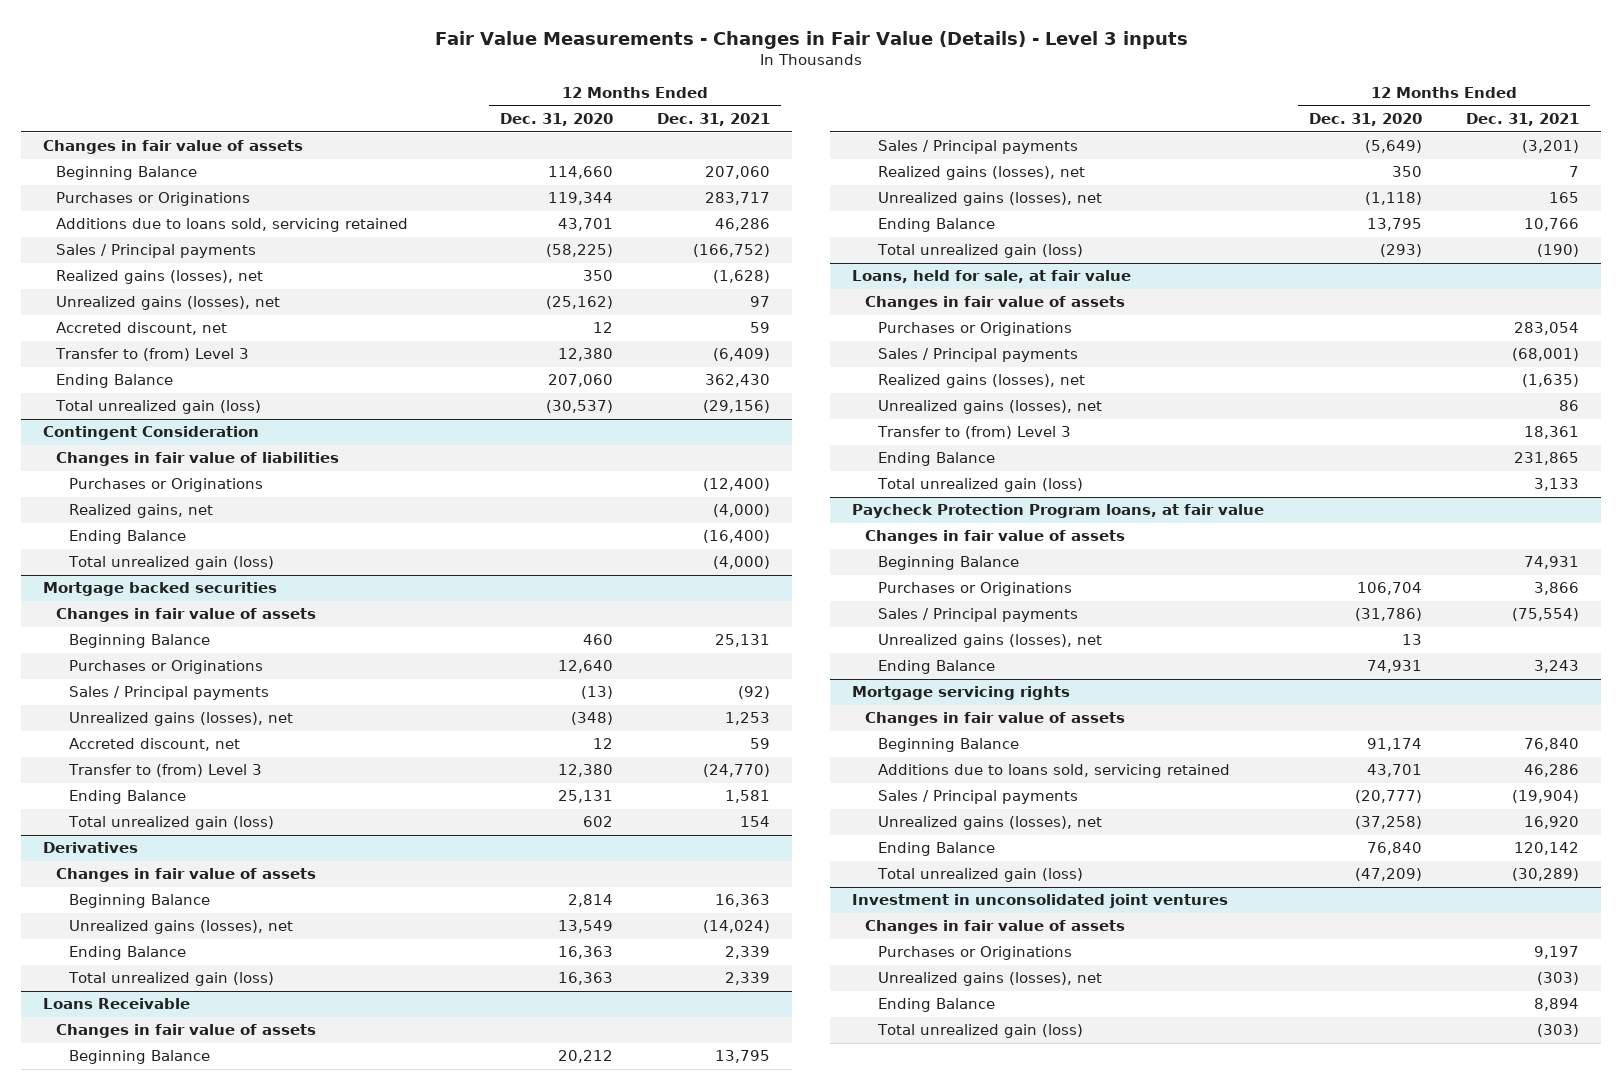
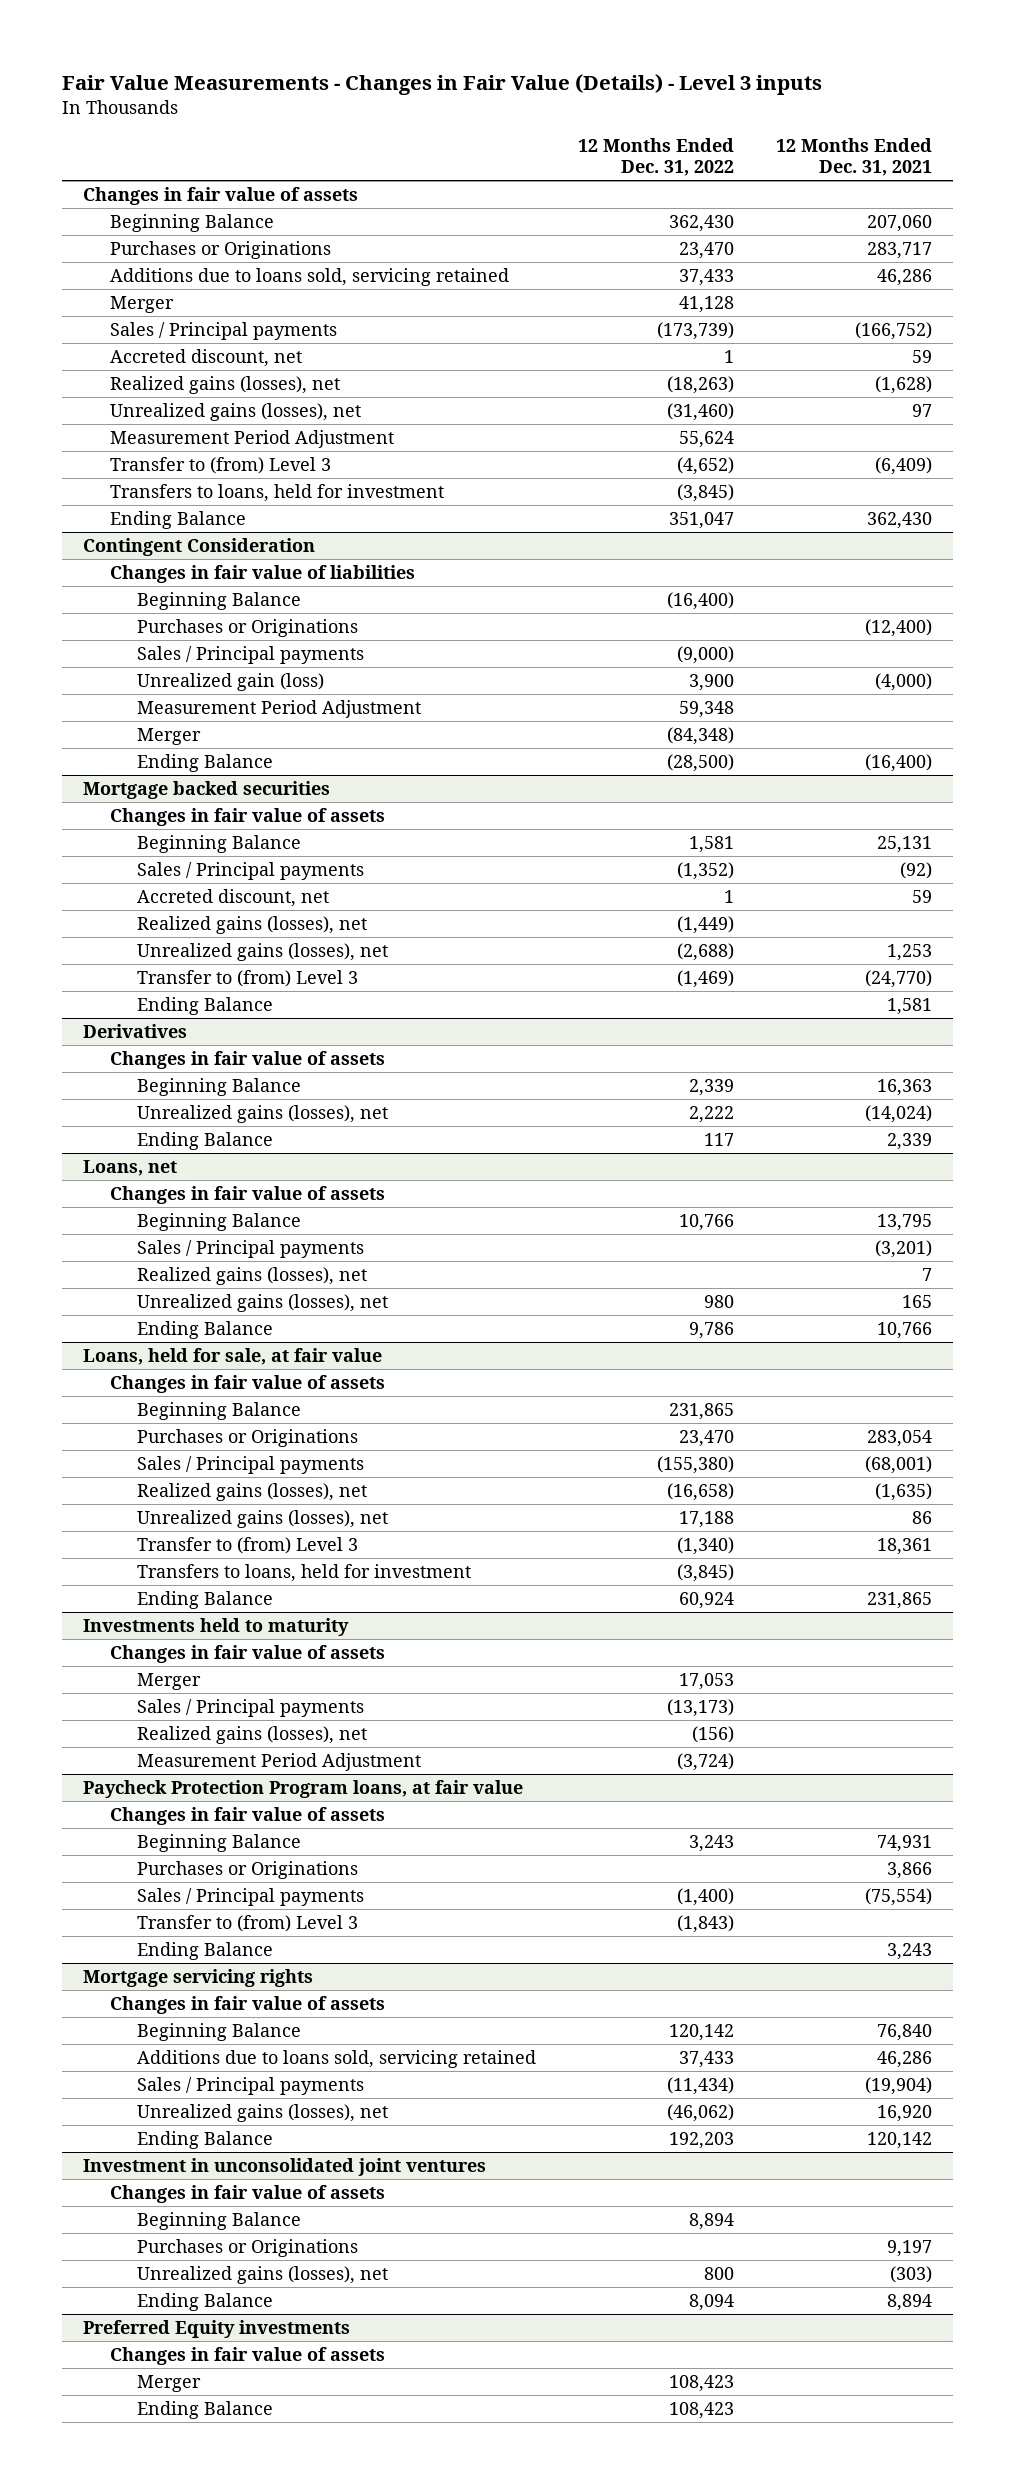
- | 12 Months Ended Dec. 31, 2020 | 12 Months Ended Dec. 31, 2021
+ | 12 Months Ended Dec. 31, 2022 | 12 Months Ended Dec. 31, 2021
+ Merger | 41,128 |
moved up: Accreted discount, net | 1 | 59
+ Measurement Period Adjustment | 55,624 |
+ Transfers to loans, held for investment | (3,845) |
- Total unrealized gain (loss) | (30,537) | (29,156)
@ Contingent Consideration
+ Beginning Balance | (16,400) |
- Realized gains, net | | (4,000)
+ Sales / Principal payments | (9,000) |
+ Unrealized gain (loss) | 3,900 | (4,000)
+ Measurement Period Adjustment | 59,348 |
+ Merger | (84,348) |
- Total unrealized gain (loss) | | (4,000)
@ Mortgage backed securities
- Purchases or Originations | 12,640 |
+ Realized gains (losses), net | (1,449) |
moved down: Unrealized gains (losses), net | (2,688) | 1,253
- Total unrealized gain (loss) | 602 | 154
@ Derivatives
- Total unrealized gain (loss) | 16,363 | 2,339
- Loans Receivable
+ Loans, net
- Total unrealized gain (loss) | (293) | (190)
@ Loans, held for sale, at fair value
+ Beginning Balance | 231,865 |
+ Transfers to loans, held for investment | (3,845) |
- Total unrealized gain (loss) | | 3,133
+ Investments held to maturity
+ Changes in fair value of assets
+ Merger | 17,053 |
+ Sales / Principal payments | (13,173) |
+ Realized gains (losses), net | (156) |
+ Measurement Period Adjustment | (3,724) |
@ Paycheck Protection Program loans, at fair value
- Unrealized gains (losses), net | 13 |
+ Transfer to (from) Level 3 | (1,843) |
@ Mortgage servicing rights
- Total unrealized gain (loss) | (47,209) | (30,289)
@ Investment in unconsolidated joint ventures
+ Beginning Balance | 8,894 |
- Total unrealized gain (loss) | | (303)
+ Preferred Equity investments
+ Changes in fair value of assets
+ Merger | 108,423 |
+ Ending Balance | 108,423 |

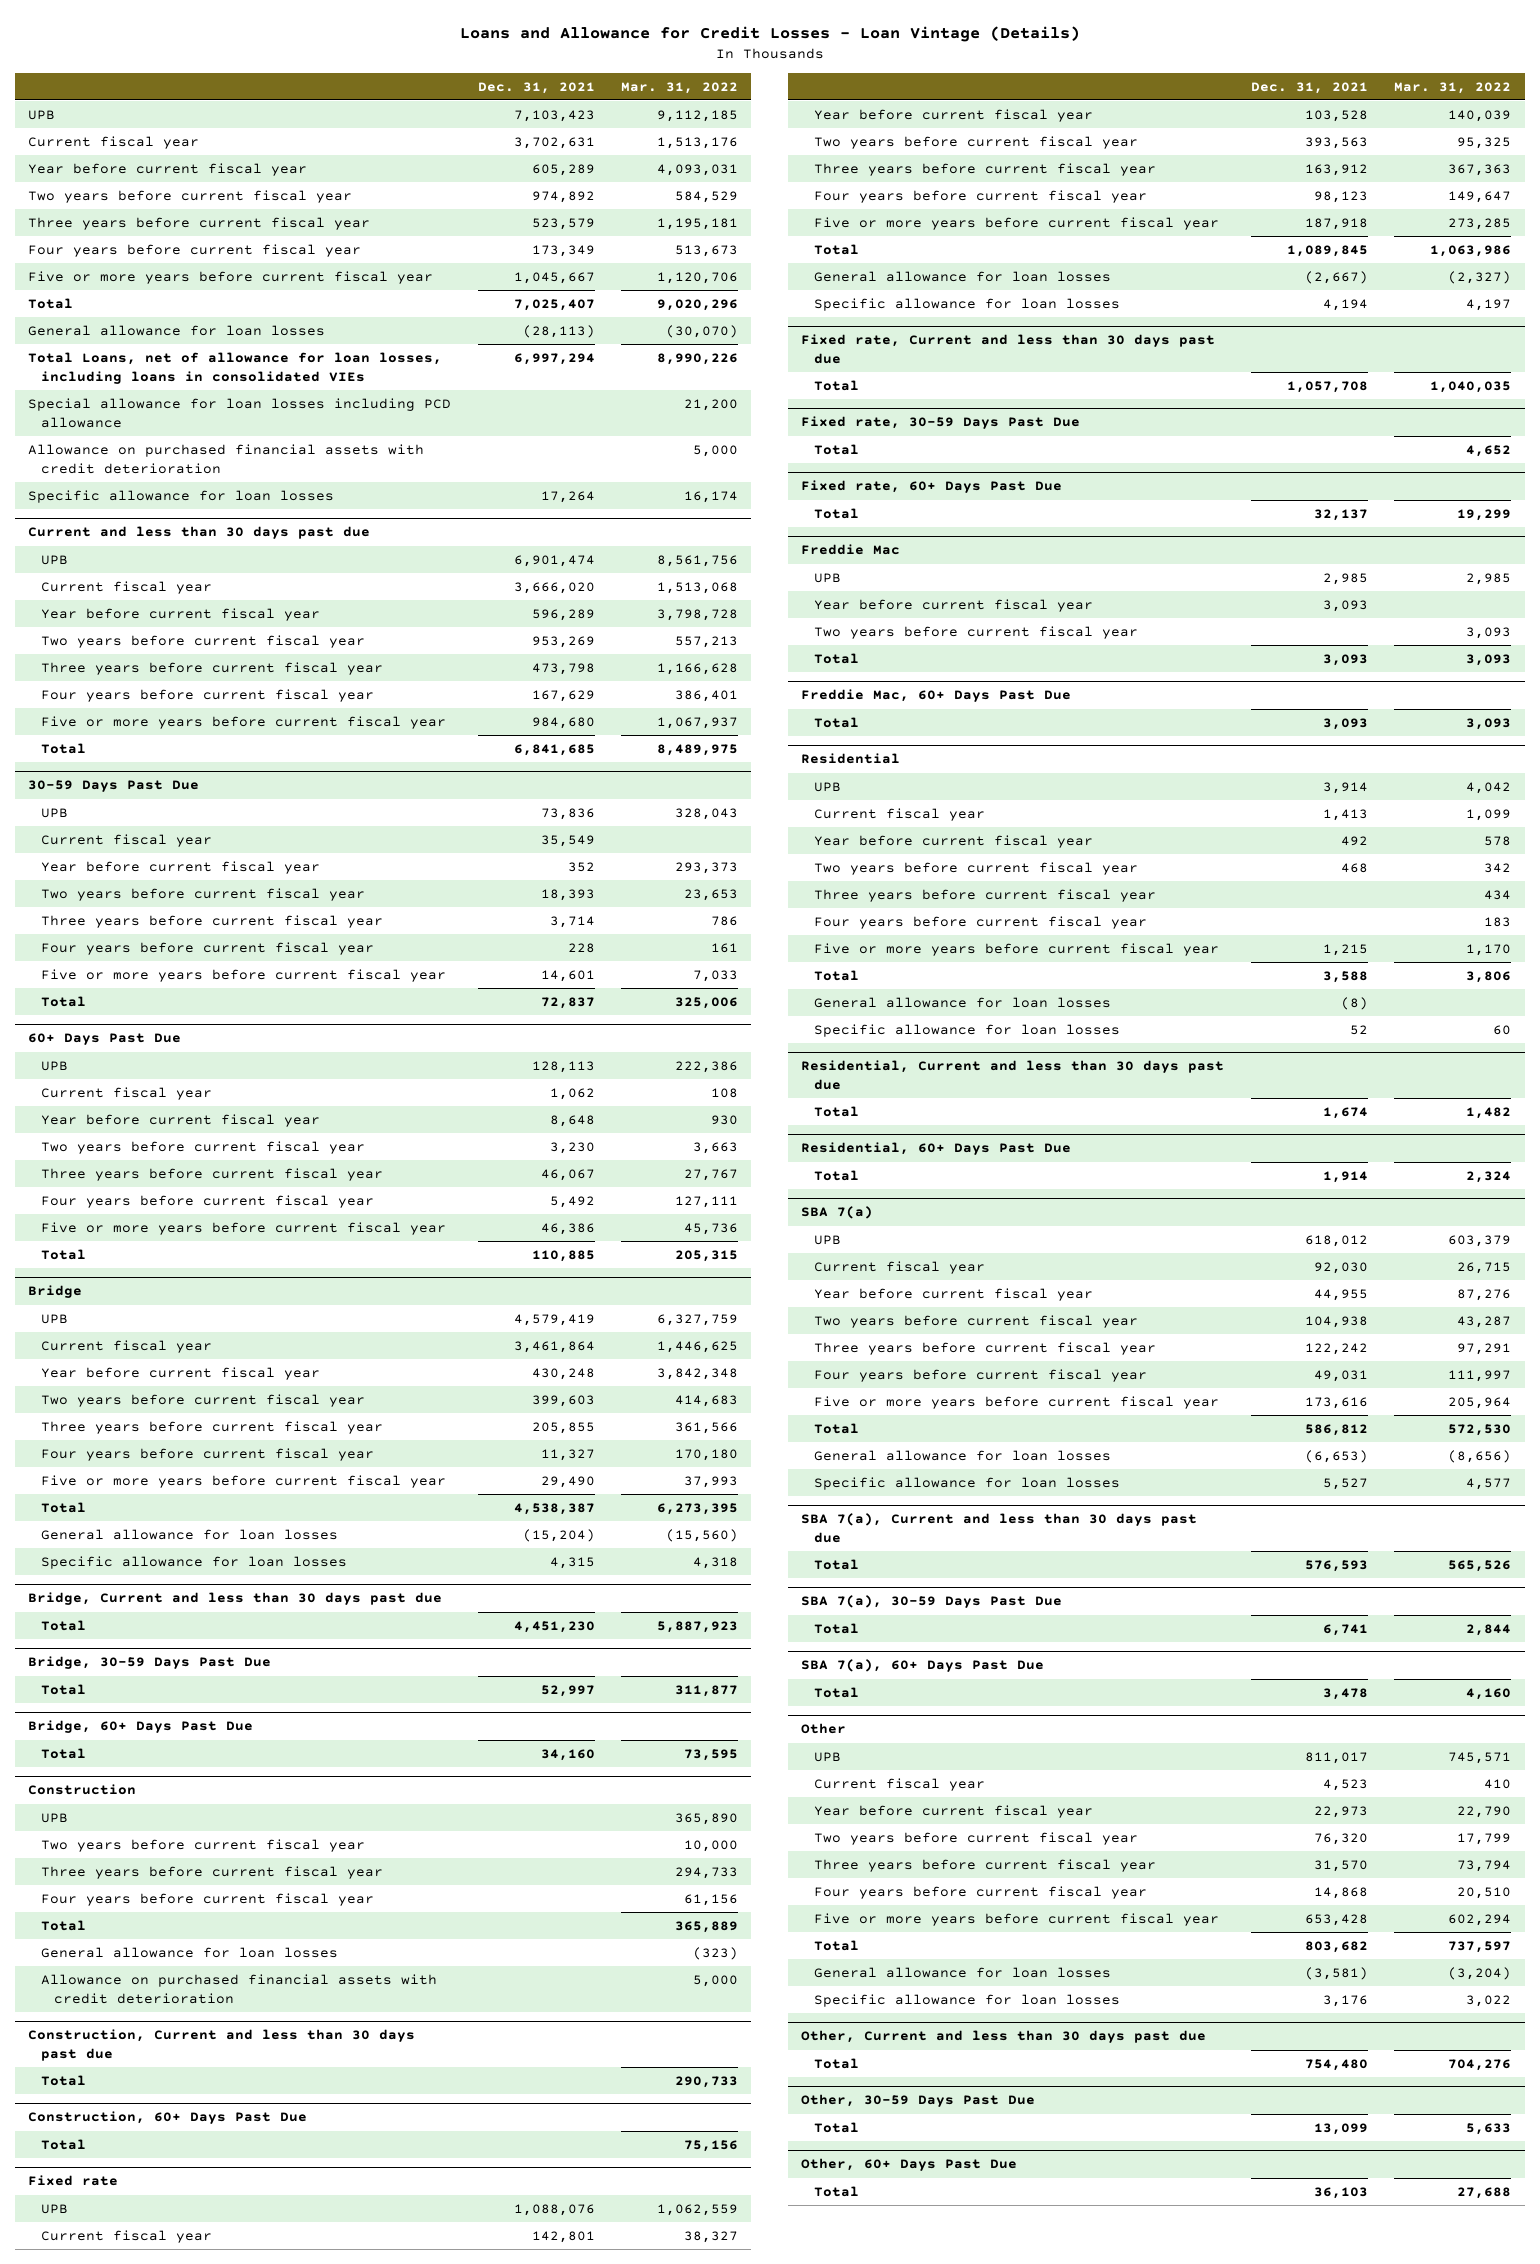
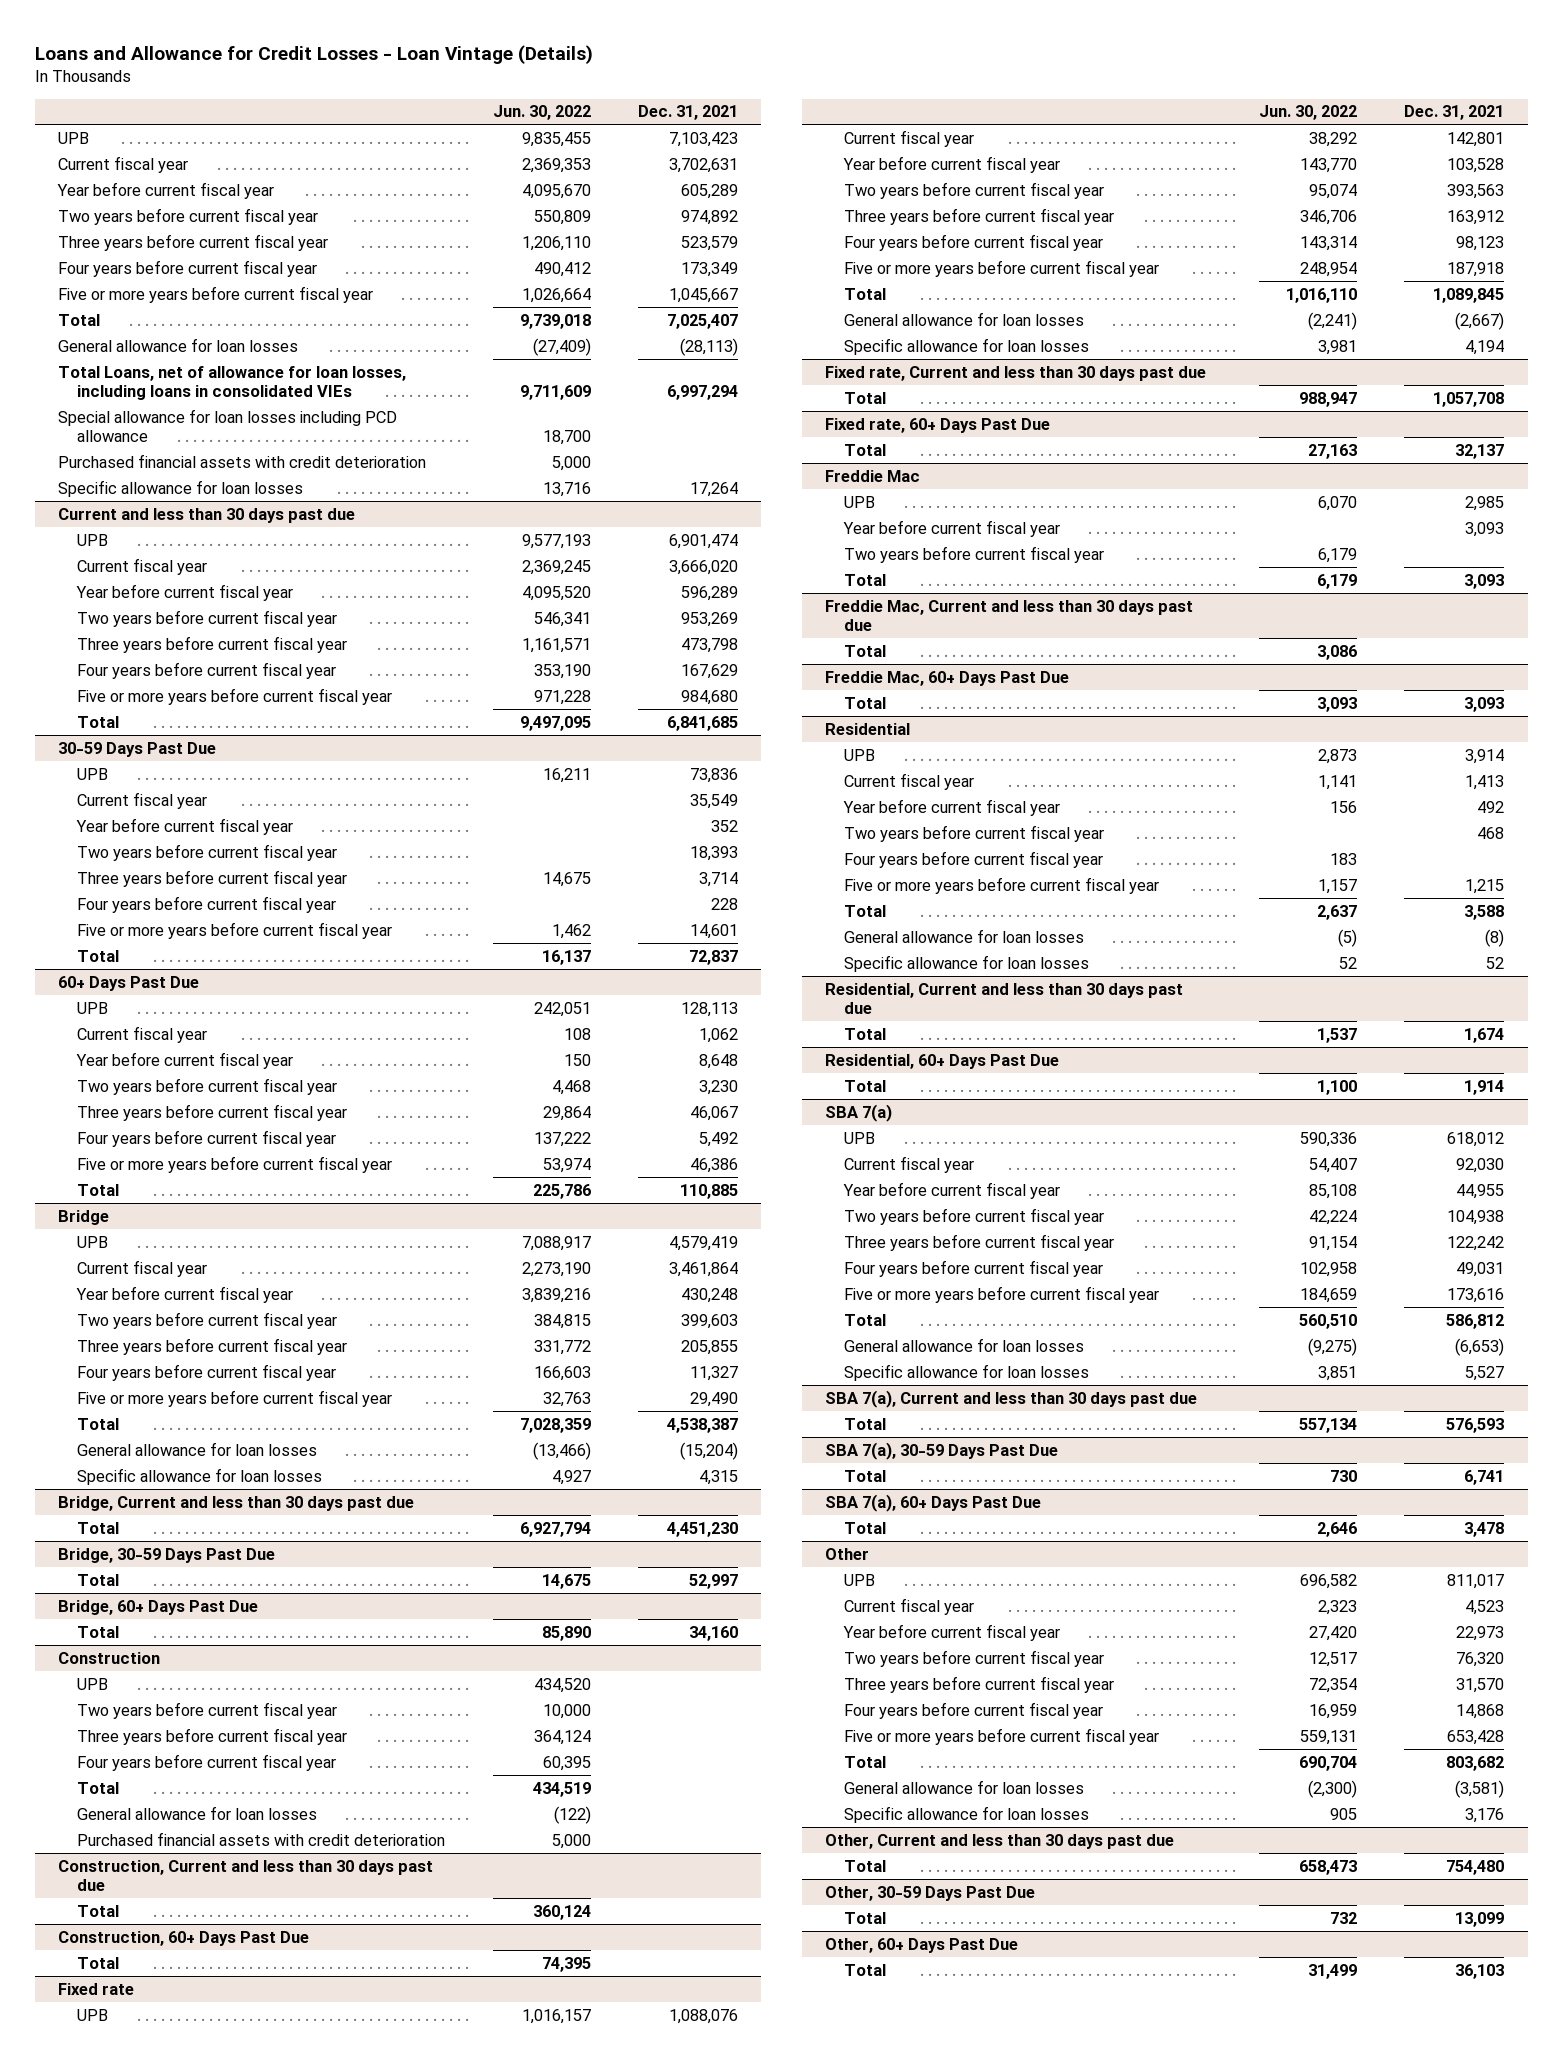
- | Dec. 31, 2021 | Mar. 31, 2022
+ | Jun. 30, 2022 | Dec. 31, 2021
- Allowance on purchased financial assets with credit deterioration | | 5,000
+ Purchased financial assets with credit deterioration | 5,000 |
@ Construction
- Allowance on purchased financial assets with credit deterioration | | 5,000
+ Purchased financial assets with credit deterioration | 5,000 |
- Fixed rate, 30-59 Days Past Due
- Total | | 4,652
+ Freddie Mac, Current and less than 30 days past due
+ Total | 3,086 |
@ Residential
- Three years before current fiscal year | | 434

